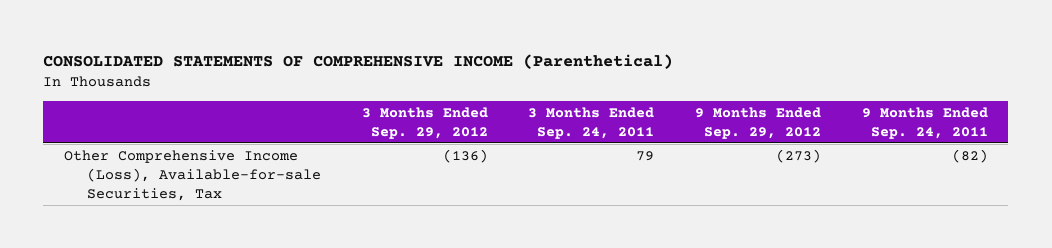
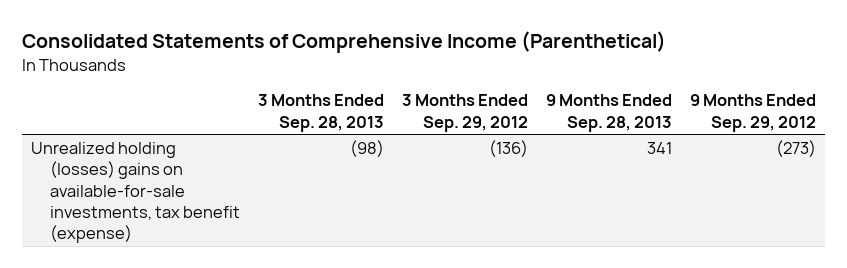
- CONSOLIDATED STATEMENTS OF COMPREHENSIVE INCOME (Parenthetical)
+ Consolidated Statements of Comprehensive Income (Parenthetical)
- | 3 Months Ended Sep. 29, 2012 | 3 Months Ended Sep. 24, 2011 | 9 Months Ended Sep. 29, 2012 | 9 Months Ended Sep. 24, 2011
+ | 3 Months Ended Sep. 28, 2013 | 3 Months Ended Sep. 29, 2012 | 9 Months Ended Sep. 28, 2013 | 9 Months Ended Sep. 29, 2012
- Other Comprehensive Income (Loss), Available-for-sale Securities, Tax | (136) | 79 | (273) | (82)
+ Unrealized holding (losses) gains on available-for-sale investments, tax benefit (expense) | (98) | (136) | 341 | (273)

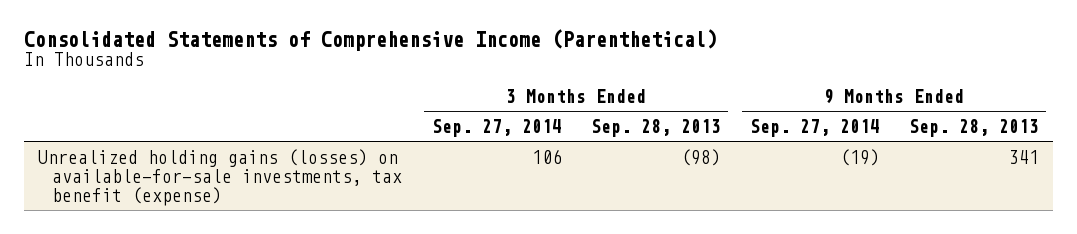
- | 3 Months Ended Sep. 28, 2013 | 3 Months Ended Sep. 29, 2012 | 9 Months Ended Sep. 28, 2013 | 9 Months Ended Sep. 29, 2012
+ | 3 Months Ended Sep. 27, 2014 | 3 Months Ended Sep. 28, 2013 | 9 Months Ended Sep. 27, 2014 | 9 Months Ended Sep. 28, 2013
- Unrealized holding (losses) gains on available-for-sale investments, tax benefit (expense) | (98) | (136) | 341 | (273)
+ Unrealized holding gains (losses) on available-for-sale investments, tax benefit (expense) | 106 | (98) | (19) | 341

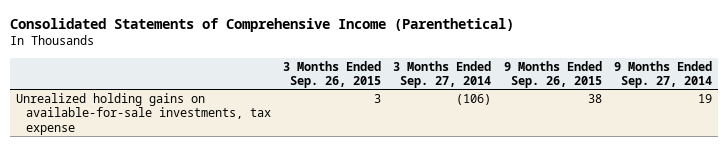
- | 3 Months Ended Sep. 27, 2014 | 3 Months Ended Sep. 28, 2013 | 9 Months Ended Sep. 27, 2014 | 9 Months Ended Sep. 28, 2013
+ | 3 Months Ended Sep. 26, 2015 | 3 Months Ended Sep. 27, 2014 | 9 Months Ended Sep. 26, 2015 | 9 Months Ended Sep. 27, 2014
- Unrealized holding gains (losses) on available-for-sale investments, tax benefit (expense) | 106 | (98) | (19) | 341
+ Unrealized holding gains on available-for-sale investments, tax expense | 3 | (106) | 38 | 19

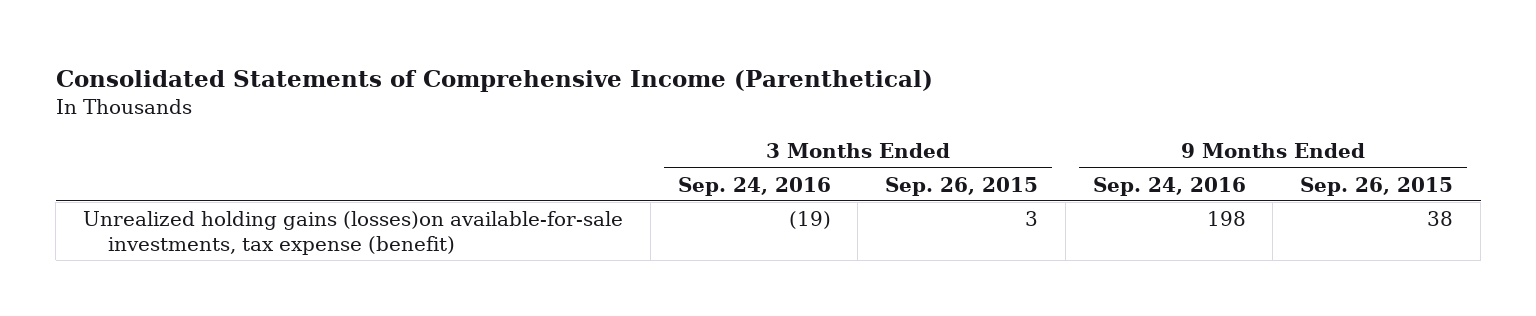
- | 3 Months Ended Sep. 26, 2015 | 3 Months Ended Sep. 27, 2014 | 9 Months Ended Sep. 26, 2015 | 9 Months Ended Sep. 27, 2014
+ | 3 Months Ended Sep. 24, 2016 | 3 Months Ended Sep. 26, 2015 | 9 Months Ended Sep. 24, 2016 | 9 Months Ended Sep. 26, 2015
- Unrealized holding gains on available-for-sale investments, tax expense | 3 | (106) | 38 | 19
+ Unrealized holding gains (losses)on available-for-sale investments, tax expense (benefit) | (19) | 3 | 198 | 38

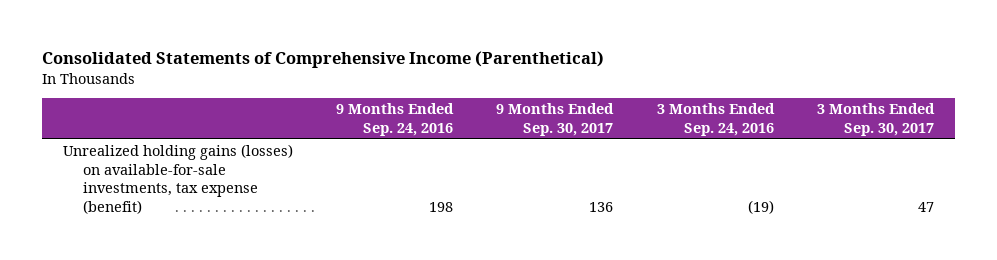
- | 3 Months Ended Sep. 24, 2016 | 3 Months Ended Sep. 26, 2015 | 9 Months Ended Sep. 24, 2016 | 9 Months Ended Sep. 26, 2015
+ | 9 Months Ended Sep. 24, 2016 | 9 Months Ended Sep. 30, 2017 | 3 Months Ended Sep. 24, 2016 | 3 Months Ended Sep. 30, 2017
- Unrealized holding gains (losses)on available-for-sale investments, tax expense (benefit) | (19) | 3 | 198 | 38
+ Unrealized holding gains (losses) on available-for-sale investments, tax expense (benefit) | 198 | 136 | (19) | 47

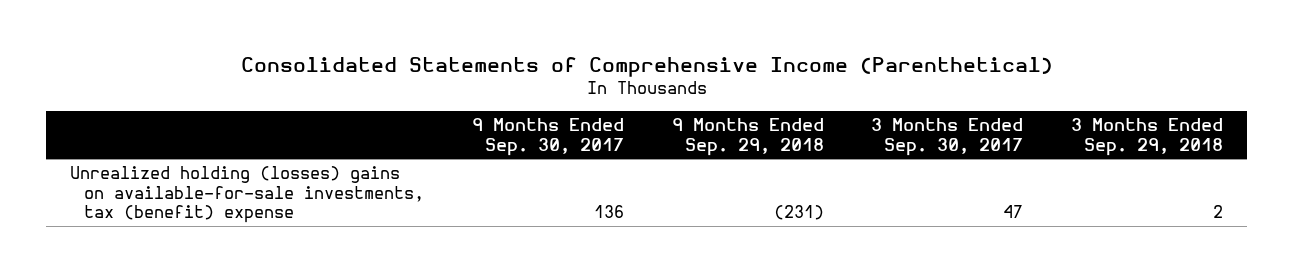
- | 9 Months Ended Sep. 24, 2016 | 9 Months Ended Sep. 30, 2017 | 3 Months Ended Sep. 24, 2016 | 3 Months Ended Sep. 30, 2017
+ | 9 Months Ended Sep. 30, 2017 | 9 Months Ended Sep. 29, 2018 | 3 Months Ended Sep. 30, 2017 | 3 Months Ended Sep. 29, 2018
- Unrealized holding gains (losses) on available-for-sale investments, tax expense (benefit) | 198 | 136 | (19) | 47
+ Unrealized holding (losses) gains on available-for-sale investments, tax (benefit) expense | 136 | (231) | 47 | 2

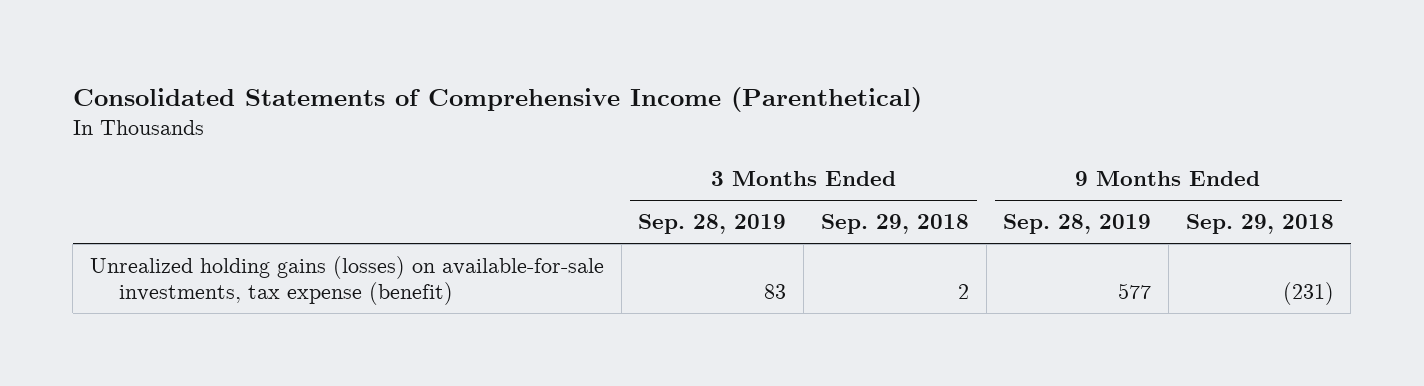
- | 9 Months Ended Sep. 30, 2017 | 9 Months Ended Sep. 29, 2018 | 3 Months Ended Sep. 30, 2017 | 3 Months Ended Sep. 29, 2018
+ | 3 Months Ended Sep. 28, 2019 | 3 Months Ended Sep. 29, 2018 | 9 Months Ended Sep. 28, 2019 | 9 Months Ended Sep. 29, 2018
- Unrealized holding (losses) gains on available-for-sale investments, tax (benefit) expense | 136 | (231) | 47 | 2
+ Unrealized holding gains (losses) on available-for-sale investments, tax expense (benefit) | 83 | 2 | 577 | (231)

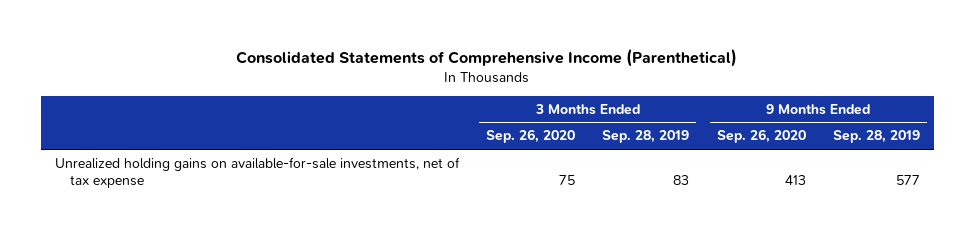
- | 3 Months Ended Sep. 28, 2019 | 3 Months Ended Sep. 29, 2018 | 9 Months Ended Sep. 28, 2019 | 9 Months Ended Sep. 29, 2018
+ | 3 Months Ended Sep. 26, 2020 | 3 Months Ended Sep. 28, 2019 | 9 Months Ended Sep. 26, 2020 | 9 Months Ended Sep. 28, 2019
- Unrealized holding gains (losses) on available-for-sale investments, tax expense (benefit) | 83 | 2 | 577 | (231)
+ Unrealized holding gains on available-for-sale investments, net of tax expense | 75 | 83 | 413 | 577

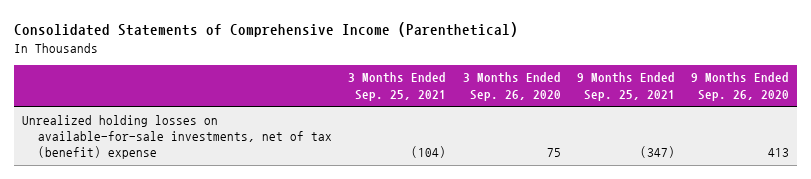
- | 3 Months Ended Sep. 26, 2020 | 3 Months Ended Sep. 28, 2019 | 9 Months Ended Sep. 26, 2020 | 9 Months Ended Sep. 28, 2019
+ | 3 Months Ended Sep. 25, 2021 | 3 Months Ended Sep. 26, 2020 | 9 Months Ended Sep. 25, 2021 | 9 Months Ended Sep. 26, 2020
- Unrealized holding gains on available-for-sale investments, net of tax expense | 75 | 83 | 413 | 577
+ Unrealized holding losses on available-for-sale investments, net of tax (benefit) expense | (104) | 75 | (347) | 413

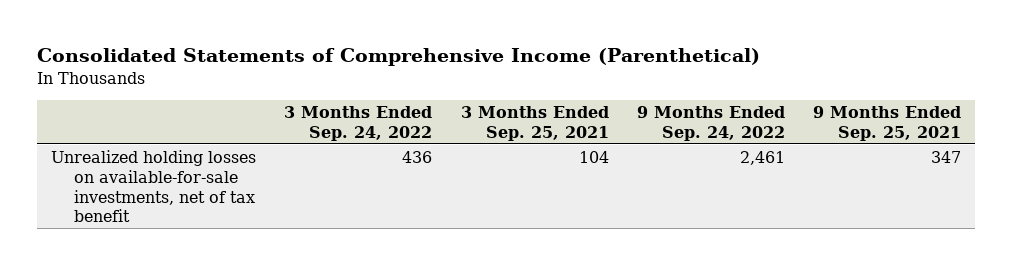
- | 3 Months Ended Sep. 25, 2021 | 3 Months Ended Sep. 26, 2020 | 9 Months Ended Sep. 25, 2021 | 9 Months Ended Sep. 26, 2020
+ | 3 Months Ended Sep. 24, 2022 | 3 Months Ended Sep. 25, 2021 | 9 Months Ended Sep. 24, 2022 | 9 Months Ended Sep. 25, 2021
- Unrealized holding losses on available-for-sale investments, net of tax (benefit) expense | (104) | 75 | (347) | 413
+ Unrealized holding losses on available-for-sale investments, net of tax benefit | 436 | 104 | 2,461 | 347

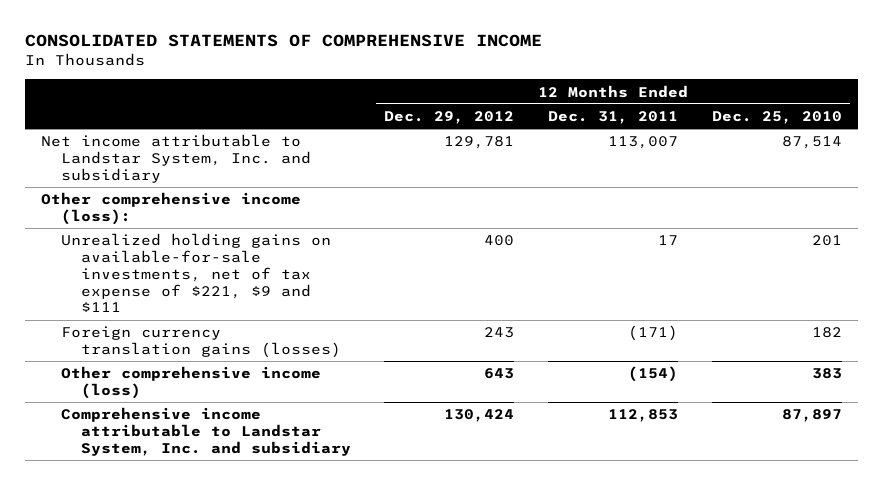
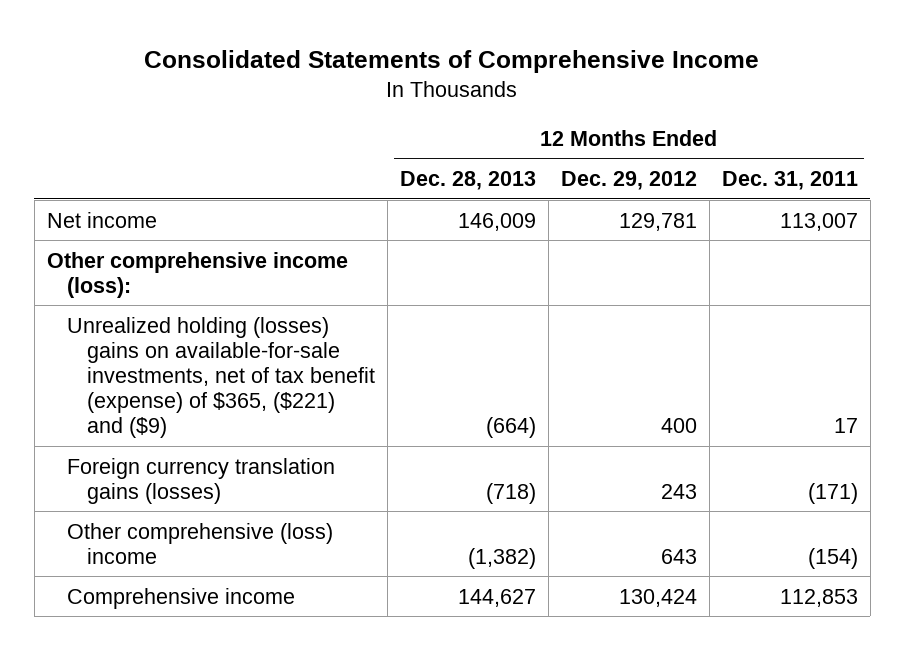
- CONSOLIDATED STATEMENTS OF COMPREHENSIVE INCOME
+ Consolidated Statements of Comprehensive Income
- | 12 Months Ended Dec. 29, 2012 | 12 Months Ended Dec. 31, 2011 | 12 Months Ended Dec. 25, 2010
+ | 12 Months Ended Dec. 28, 2013 | 12 Months Ended Dec. 29, 2012 | 12 Months Ended Dec. 31, 2011
- Net income attributable to Landstar System, Inc. and subsidiary | 129,781 | 113,007 | 87,514
+ Net income | 146,009 | 129,781 | 113,007
- Unrealized holding gains on available-for-sale investments, net of tax expense of $221, $9 and $111 | 400 | 17 | 201
+ Unrealized holding (losses) gains on available-for-sale investments, net of tax benefit (expense) of $365, ($221) and ($9) | (664) | 400 | 17
- Other comprehensive income (loss) | 643 | (154) | 383
- Comprehensive income attributable to Landstar System, Inc. and subsidiary | 130,424 | 112,853 | 87,897
+ Other comprehensive (loss) income | (1,382) | 643 | (154)
+ Comprehensive income | 144,627 | 130,424 | 112,853

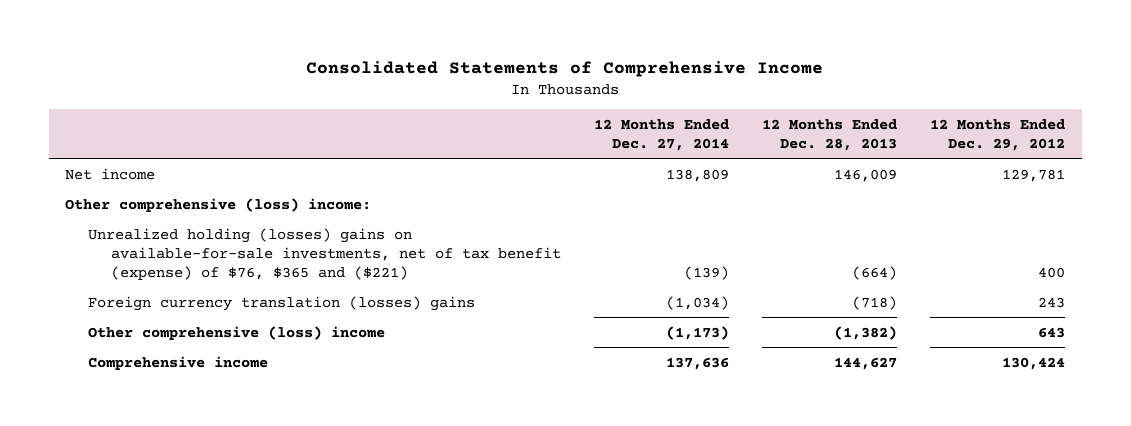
- | 12 Months Ended Dec. 28, 2013 | 12 Months Ended Dec. 29, 2012 | 12 Months Ended Dec. 31, 2011
+ | 12 Months Ended Dec. 27, 2014 | 12 Months Ended Dec. 28, 2013 | 12 Months Ended Dec. 29, 2012
- Other comprehensive income (loss):
- Unrealized holding (losses) gains on available-for-sale investments, net of tax benefit (expense) of $365, ($221) and ($9) | (664) | 400 | 17
- Foreign currency translation gains (losses) | (718) | 243 | (171)
+ Other comprehensive (loss) income:
+ Unrealized holding (losses) gains on available-for-sale investments, net of tax benefit (expense) of $76, $365 and ($221) | (139) | (664) | 400
+ Foreign currency translation (losses) gains | (1,034) | (718) | 243

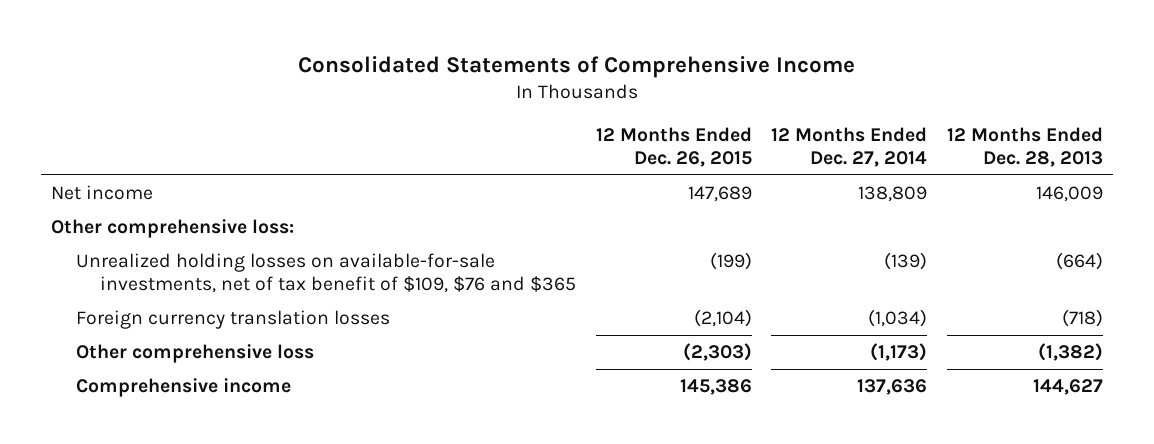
- | 12 Months Ended Dec. 27, 2014 | 12 Months Ended Dec. 28, 2013 | 12 Months Ended Dec. 29, 2012
+ | 12 Months Ended Dec. 26, 2015 | 12 Months Ended Dec. 27, 2014 | 12 Months Ended Dec. 28, 2013
- Other comprehensive (loss) income:
- Unrealized holding (losses) gains on available-for-sale investments, net of tax benefit (expense) of $76, $365 and ($221) | (139) | (664) | 400
- Foreign currency translation (losses) gains | (1,034) | (718) | 243
- Other comprehensive (loss) income | (1,173) | (1,382) | 643
+ Other comprehensive loss:
+ Unrealized holding losses on available-for-sale investments, net of tax benefit of $109, $76 and $365 | (199) | (139) | (664)
+ Foreign currency translation losses | (2,104) | (1,034) | (718)
+ Other comprehensive loss | (2,303) | (1,173) | (1,382)

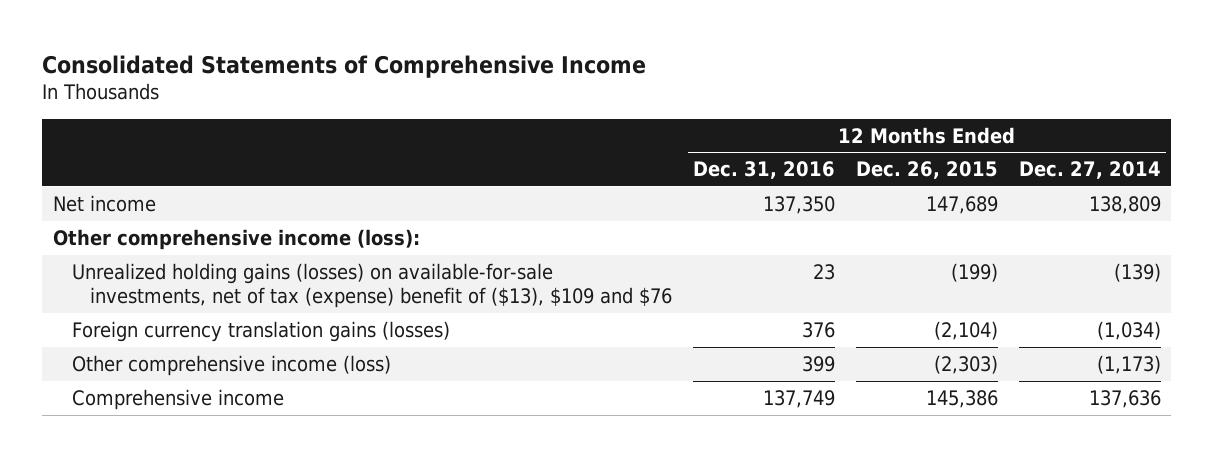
- | 12 Months Ended Dec. 26, 2015 | 12 Months Ended Dec. 27, 2014 | 12 Months Ended Dec. 28, 2013
+ | 12 Months Ended Dec. 31, 2016 | 12 Months Ended Dec. 26, 2015 | 12 Months Ended Dec. 27, 2014
- Other comprehensive loss:
- Unrealized holding losses on available-for-sale investments, net of tax benefit of $109, $76 and $365 | (199) | (139) | (664)
- Foreign currency translation losses | (2,104) | (1,034) | (718)
- Other comprehensive loss | (2,303) | (1,173) | (1,382)
+ Other comprehensive income (loss):
+ Unrealized holding gains (losses) on available-for-sale investments, net of tax (expense) benefit of ($13), $109 and $76 | 23 | (199) | (139)
+ Foreign currency translation gains (losses) | 376 | (2,104) | (1,034)
+ Other comprehensive income (loss) | 399 | (2,303) | (1,173)

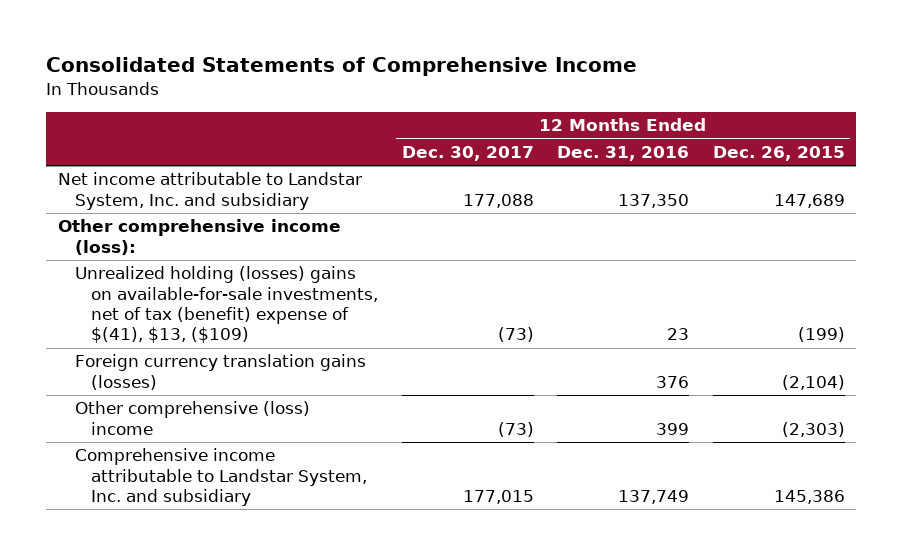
- | 12 Months Ended Dec. 31, 2016 | 12 Months Ended Dec. 26, 2015 | 12 Months Ended Dec. 27, 2014
+ | 12 Months Ended Dec. 30, 2017 | 12 Months Ended Dec. 31, 2016 | 12 Months Ended Dec. 26, 2015
- Net income | 137,350 | 147,689 | 138,809
+ Net income attributable to Landstar System, Inc. and subsidiary | 177,088 | 137,350 | 147,689
- Unrealized holding gains (losses) on available-for-sale investments, net of tax (expense) benefit of ($13), $109 and $76 | 23 | (199) | (139)
+ Unrealized holding (losses) gains on available-for-sale investments, net of tax (benefit) expense of $(41), $13, ($109) | (73) | 23 | (199)
- Other comprehensive income (loss) | 399 | (2,303) | (1,173)
- Comprehensive income | 137,749 | 145,386 | 137,636
+ Other comprehensive (loss) income | (73) | 399 | (2,303)
+ Comprehensive income attributable to Landstar System, Inc. and subsidiary | 177,015 | 137,749 | 145,386

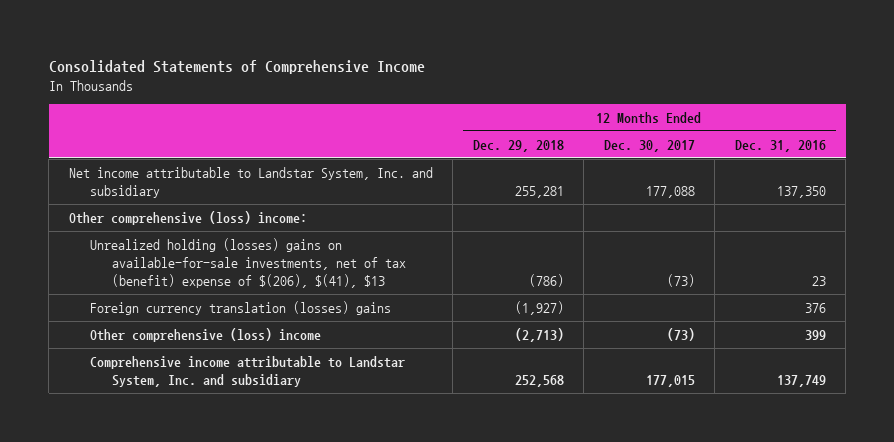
- | 12 Months Ended Dec. 30, 2017 | 12 Months Ended Dec. 31, 2016 | 12 Months Ended Dec. 26, 2015
+ | 12 Months Ended Dec. 29, 2018 | 12 Months Ended Dec. 30, 2017 | 12 Months Ended Dec. 31, 2016
- Other comprehensive income (loss):
- Unrealized holding (losses) gains on available-for-sale investments, net of tax (benefit) expense of $(41), $13, ($109) | (73) | 23 | (199)
- Foreign currency translation gains (losses) | | 376 | (2,104)
+ Other comprehensive (loss) income:
+ Unrealized holding (losses) gains on available-for-sale investments, net of tax (benefit) expense of $(206), $(41), $13 | (786) | (73) | 23
+ Foreign currency translation (losses) gains | (1,927) | | 376

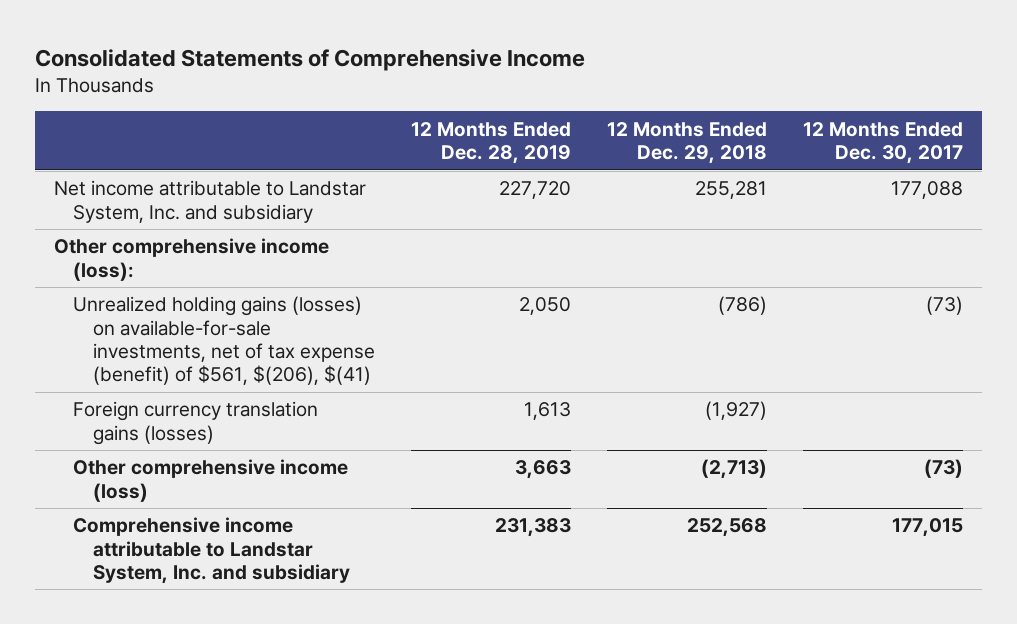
- | 12 Months Ended Dec. 29, 2018 | 12 Months Ended Dec. 30, 2017 | 12 Months Ended Dec. 31, 2016
+ | 12 Months Ended Dec. 28, 2019 | 12 Months Ended Dec. 29, 2018 | 12 Months Ended Dec. 30, 2017
- Other comprehensive (loss) income:
- Unrealized holding (losses) gains on available-for-sale investments, net of tax (benefit) expense of $(206), $(41), $13 | (786) | (73) | 23
- Foreign currency translation (losses) gains | (1,927) | | 376
- Other comprehensive (loss) income | (2,713) | (73) | 399
+ Other comprehensive income (loss):
+ Unrealized holding gains (losses) on available-for-sale investments, net of tax expense (benefit) of $561, $(206), $(41) | 2,050 | (786) | (73)
+ Foreign currency translation gains (losses) | 1,613 | (1,927) |
+ Other comprehensive income (loss) | 3,663 | (2,713) | (73)

